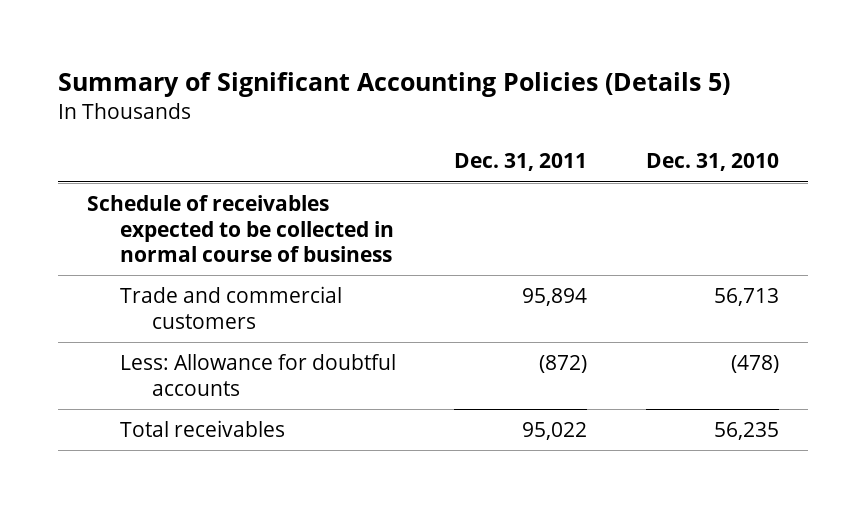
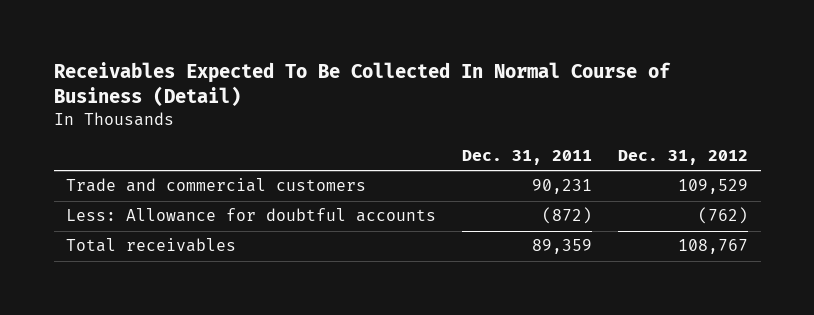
- Summary of Significant Accounting Policies (Details 5)
+ Receivables Expected To Be Collected In Normal Course of Business (Detail)
- | Dec. 31, 2011 | Dec. 31, 2010
+ | Dec. 31, 2011 | Dec. 31, 2012
- Schedule of receivables expected to be collected in normal course of business
- Trade and commercial customers | 95,894 | 56,713
+ Trade and commercial customers | 90,231 | 109,529
- Total receivables | 95,022 | 56,235
+ Total receivables | 89,359 | 108,767

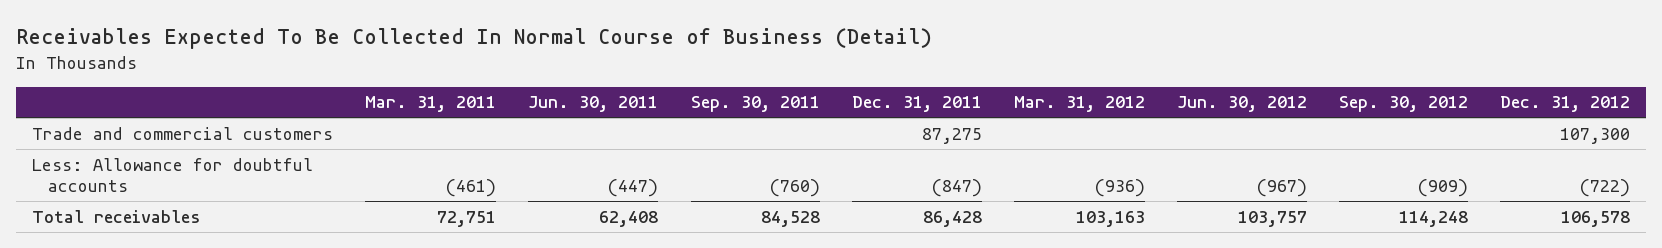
- | Dec. 31, 2011 | Dec. 31, 2012
+ | Mar. 31, 2011 | Jun. 30, 2011 | Sep. 30, 2011 | Dec. 31, 2011 | Mar. 31, 2012 | Jun. 30, 2012 | Sep. 30, 2012 | Dec. 31, 2012
- Trade and commercial customers | 90,231 | 109,529
- Less: Allowance for doubtful accounts | (872) | (762)
- Total receivables | 89,359 | 108,767
+ Trade and commercial customers | | | | 87,275 | | | | 107,300
+ Less: Allowance for doubtful accounts | (461) | (447) | (760) | (847) | (936) | (967) | (909) | (722)
+ Total receivables | 72,751 | 62,408 | 84,528 | 86,428 | 103,163 | 103,757 | 114,248 | 106,578

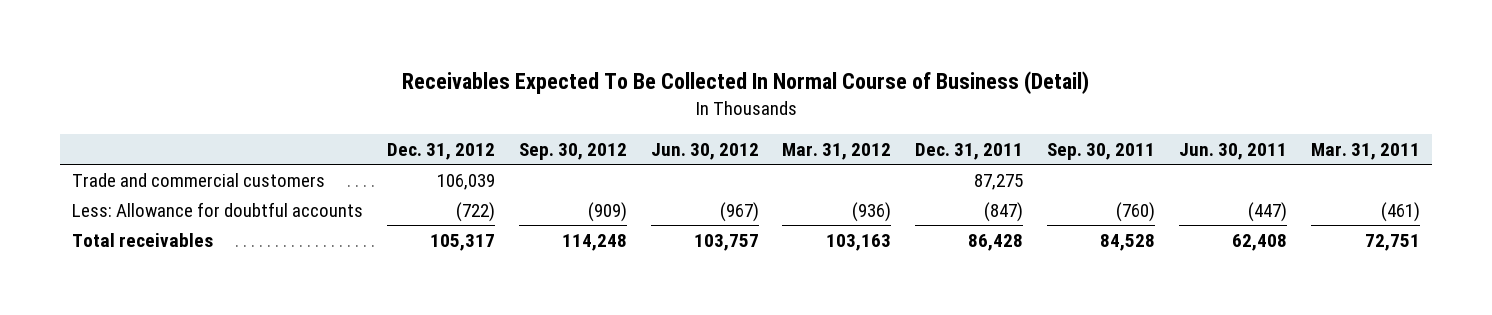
- | Mar. 31, 2011 | Jun. 30, 2011 | Sep. 30, 2011 | Dec. 31, 2011 | Mar. 31, 2012 | Jun. 30, 2012 | Sep. 30, 2012 | Dec. 31, 2012
+ | Dec. 31, 2012 | Sep. 30, 2012 | Jun. 30, 2012 | Mar. 31, 2012 | Dec. 31, 2011 | Sep. 30, 2011 | Jun. 30, 2011 | Mar. 31, 2011
- Trade and commercial customers | | | | 87,275 | | | | 107,300
+ Trade and commercial customers | 106,039 | | | | 87,275 | | |
- Total receivables | 72,751 | 62,408 | 84,528 | 86,428 | 103,163 | 103,757 | 114,248 | 106,578
+ Total receivables | 105,317 | 114,248 | 103,757 | 103,163 | 86,428 | 84,528 | 62,408 | 72,751

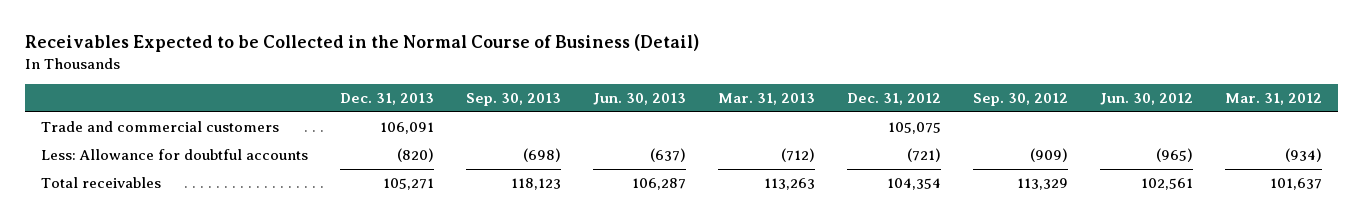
- Receivables Expected To Be Collected In Normal Course of Business (Detail)
+ Receivables Expected to be Collected in the Normal Course of Business (Detail)
- | Dec. 31, 2012 | Sep. 30, 2012 | Jun. 30, 2012 | Mar. 31, 2012 | Dec. 31, 2011 | Sep. 30, 2011 | Jun. 30, 2011 | Mar. 31, 2011
+ | Dec. 31, 2013 | Sep. 30, 2013 | Jun. 30, 2013 | Mar. 31, 2013 | Dec. 31, 2012 | Sep. 30, 2012 | Jun. 30, 2012 | Mar. 31, 2012
- Trade and commercial customers | 106,039 | | | | 87,275 | | |
- Less: Allowance for doubtful accounts | (722) | (909) | (967) | (936) | (847) | (760) | (447) | (461)
- Total receivables | 105,317 | 114,248 | 103,757 | 103,163 | 86,428 | 84,528 | 62,408 | 72,751
+ Trade and commercial customers | 106,091 | | | | 105,075 | | |
+ Less: Allowance for doubtful accounts | (820) | (698) | (637) | (712) | (721) | (909) | (965) | (934)
+ Total receivables | 105,271 | 118,123 | 106,287 | 113,263 | 104,354 | 113,329 | 102,561 | 101,637

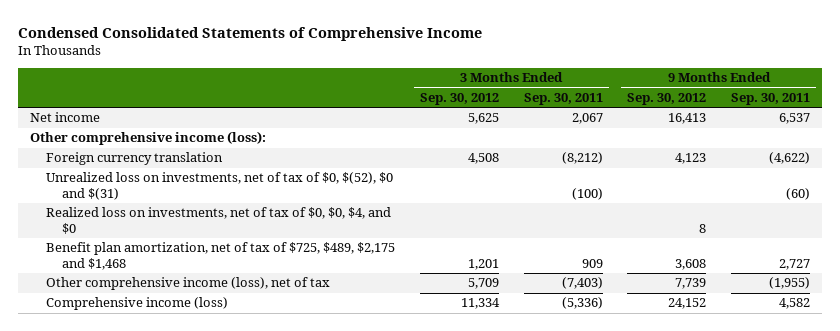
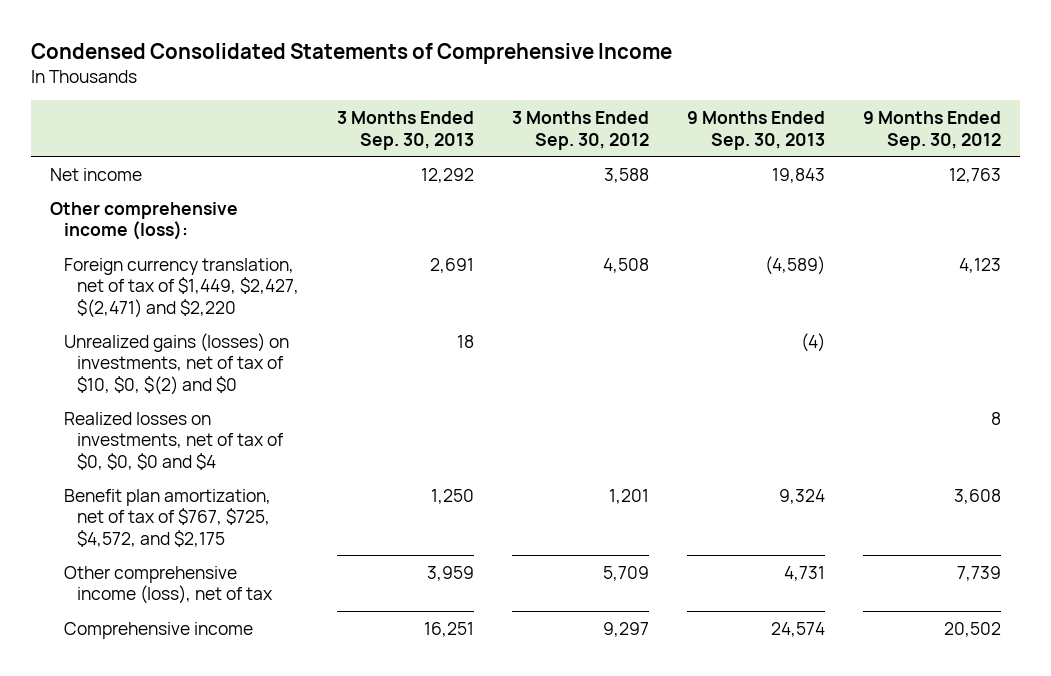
- | 3 Months Ended Sep. 30, 2012 | 3 Months Ended Sep. 30, 2011 | 9 Months Ended Sep. 30, 2012 | 9 Months Ended Sep. 30, 2011
+ | 3 Months Ended Sep. 30, 2013 | 3 Months Ended Sep. 30, 2012 | 9 Months Ended Sep. 30, 2013 | 9 Months Ended Sep. 30, 2012
- Net income | 5,625 | 2,067 | 16,413 | 6,537
+ Net income | 12,292 | 3,588 | 19,843 | 12,763
- Foreign currency translation | 4,508 | (8,212) | 4,123 | (4,622)
- Unrealized loss on investments, net of tax of $0, $(52), $0 and $(31) | | (100) | | (60)
- Realized loss on investments, net of tax of $0, $0, $4, and $0 | | | 8 |
- Benefit plan amortization, net of tax of $725, $489, $2,175 and $1,468 | 1,201 | 909 | 3,608 | 2,727
+ Foreign currency translation, net of tax of $1,449, $2,427, $(2,471) and $2,220 | 2,691 | 4,508 | (4,589) | 4,123
+ Unrealized gains (losses) on investments, net of tax of $10, $0, $(2) and $0 | 18 | | (4) |
+ Realized losses on investments, net of tax of $0, $0, $0 and $4 | | | | 8
+ Benefit plan amortization, net of tax of $767, $725, $4,572, and $2,175 | 1,250 | 1,201 | 9,324 | 3,608
- Comprehensive income (loss) | 11,334 | (5,336) | 24,152 | 4,582
+ Comprehensive income | 16,251 | 9,297 | 24,574 | 20,502

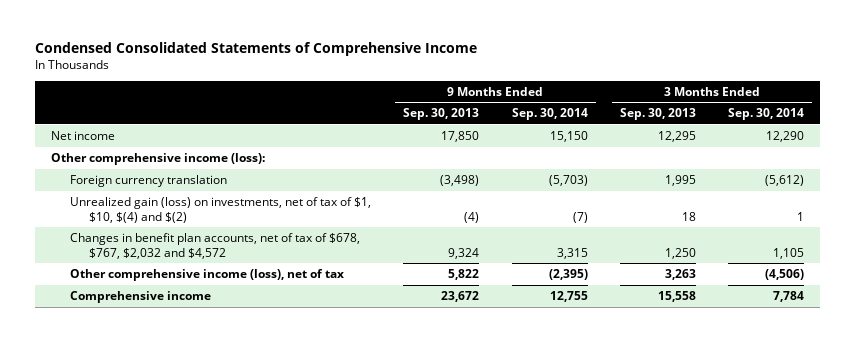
- | 3 Months Ended Sep. 30, 2013 | 3 Months Ended Sep. 30, 2012 | 9 Months Ended Sep. 30, 2013 | 9 Months Ended Sep. 30, 2012
+ | 9 Months Ended Sep. 30, 2013 | 9 Months Ended Sep. 30, 2014 | 3 Months Ended Sep. 30, 2013 | 3 Months Ended Sep. 30, 2014
- Net income | 12,292 | 3,588 | 19,843 | 12,763
+ Net income | 17,850 | 15,150 | 12,295 | 12,290
- Foreign currency translation, net of tax of $1,449, $2,427, $(2,471) and $2,220 | 2,691 | 4,508 | (4,589) | 4,123
- Unrealized gains (losses) on investments, net of tax of $10, $0, $(2) and $0 | 18 | | (4) |
- Realized losses on investments, net of tax of $0, $0, $0 and $4 | | | | 8
- Benefit plan amortization, net of tax of $767, $725, $4,572, and $2,175 | 1,250 | 1,201 | 9,324 | 3,608
- Other comprehensive income (loss), net of tax | 3,959 | 5,709 | 4,731 | 7,739
- Comprehensive income | 16,251 | 9,297 | 24,574 | 20,502
+ Foreign currency translation | (3,498) | (5,703) | 1,995 | (5,612)
+ Unrealized gain (loss) on investments, net of tax of $1, $10, $(4) and $(2) | (4) | (7) | 18 | 1
+ Changes in benefit plan accounts, net of tax of $678, $767, $2,032 and $4,572 | 9,324 | 3,315 | 1,250 | 1,105
+ Other comprehensive income (loss), net of tax | 5,822 | (2,395) | 3,263 | (4,506)
+ Comprehensive income | 23,672 | 12,755 | 15,558 | 7,784

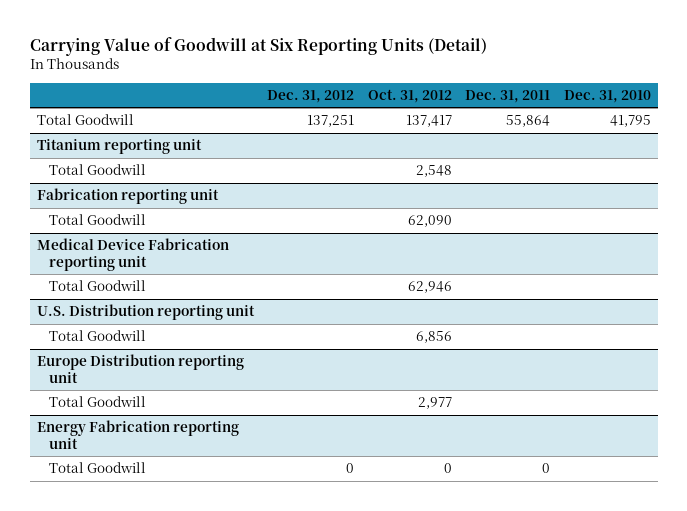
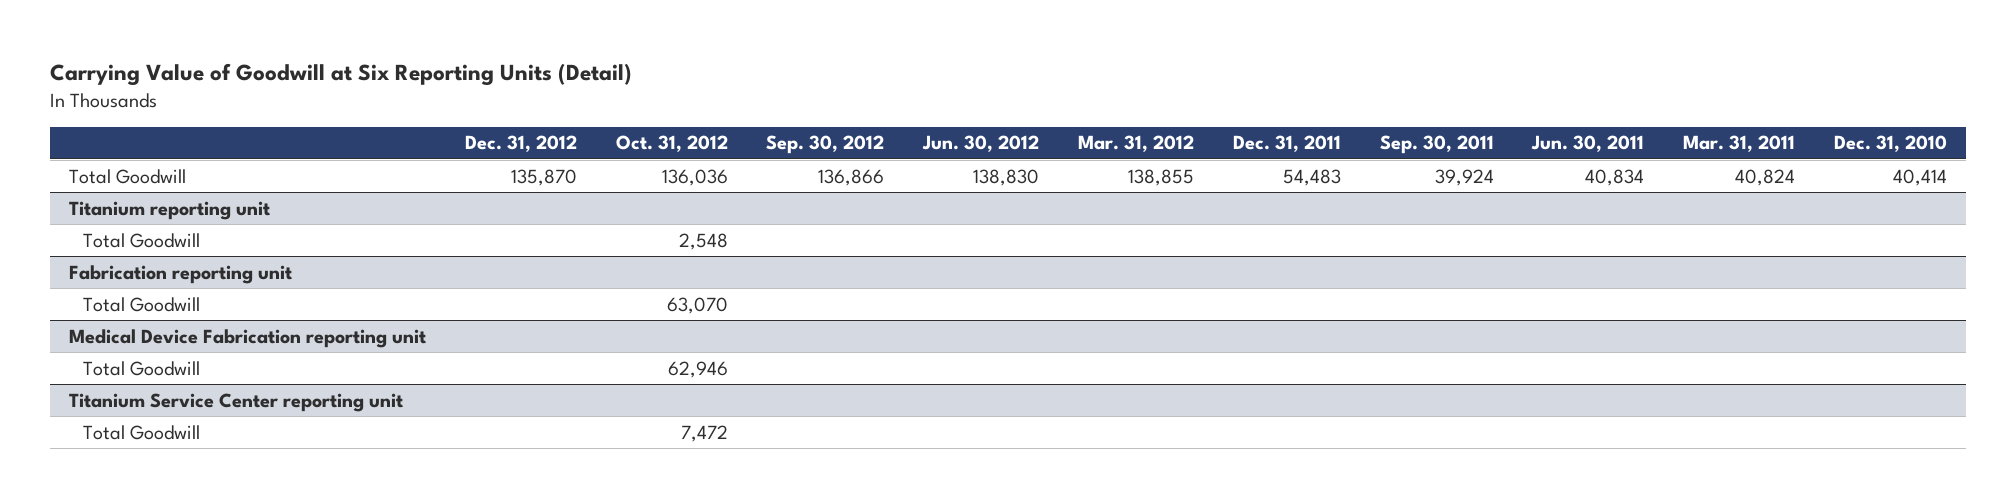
- | Dec. 31, 2012 | Oct. 31, 2012 | Dec. 31, 2011 | Dec. 31, 2010
+ | Dec. 31, 2012 | Oct. 31, 2012 | Sep. 30, 2012 | Jun. 30, 2012 | Mar. 31, 2012 | Dec. 31, 2011 | Sep. 30, 2011 | Jun. 30, 2011 | Mar. 31, 2011 | Dec. 31, 2010
- Total Goodwill | 137,251 | 137,417 | 55,864 | 41,795
+ Total Goodwill | 135,870 | 136,036 | 136,866 | 138,830 | 138,855 | 54,483 | 39,924 | 40,834 | 40,824 | 40,414
@ Fabrication reporting unit
- Total Goodwill | | 62,090 | |
+ Total Goodwill | | 63,070 | | | | | | | |
- U.S. Distribution reporting unit
- Total Goodwill | | 6,856 | |
- Europe Distribution reporting unit
- Total Goodwill | | 2,977 | |
- Energy Fabrication reporting unit
- Total Goodwill | 0 | 0 | 0 |
+ Titanium Service Center reporting unit
+ Total Goodwill | | 7,472 | | | | | | | |

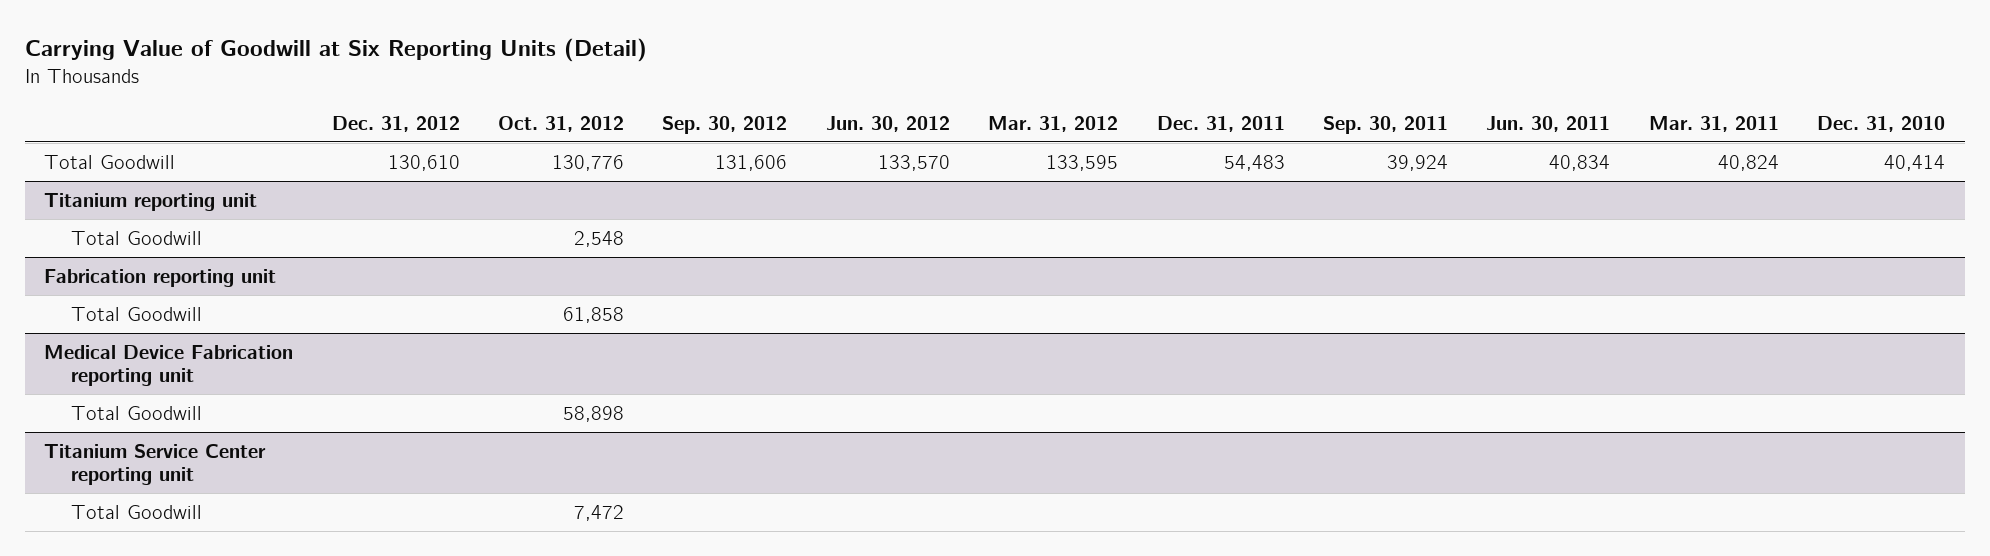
- Total Goodwill | 135,870 | 136,036 | 136,866 | 138,830 | 138,855 | 54,483 | 39,924 | 40,834 | 40,824 | 40,414
+ Total Goodwill | 130,610 | 130,776 | 131,606 | 133,570 | 133,595 | 54,483 | 39,924 | 40,834 | 40,824 | 40,414
@ Fabrication reporting unit
- Total Goodwill | | 63,070 | | | | | | | |
+ Total Goodwill | | 61,858 | | | | | | | |
@ Medical Device Fabrication reporting unit
- Total Goodwill | | 62,946 | | | | | | | |
+ Total Goodwill | | 58,898 | | | | | | | |

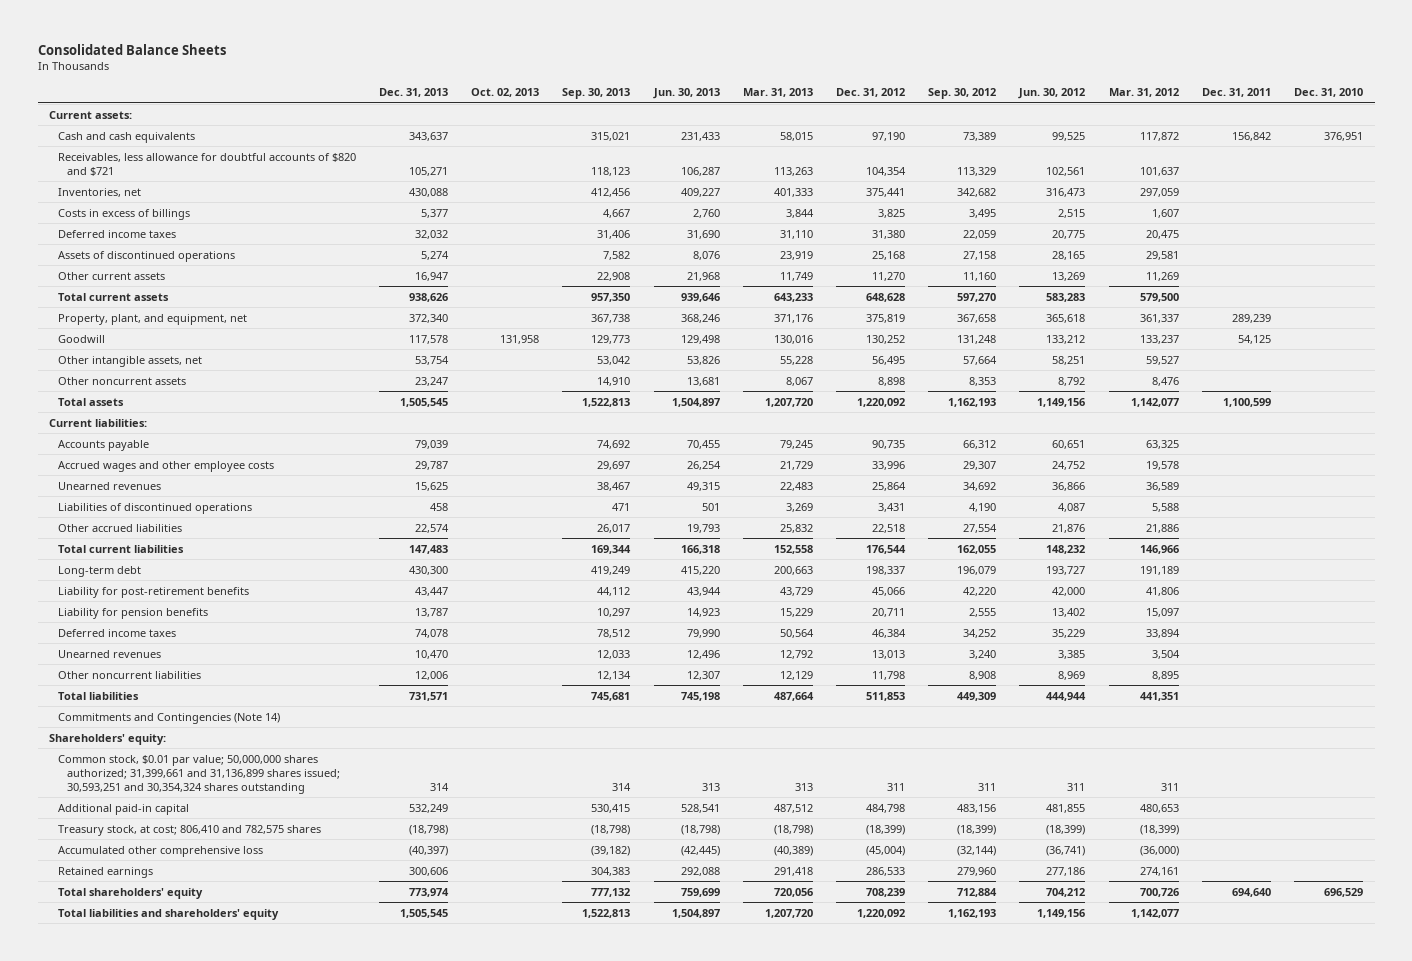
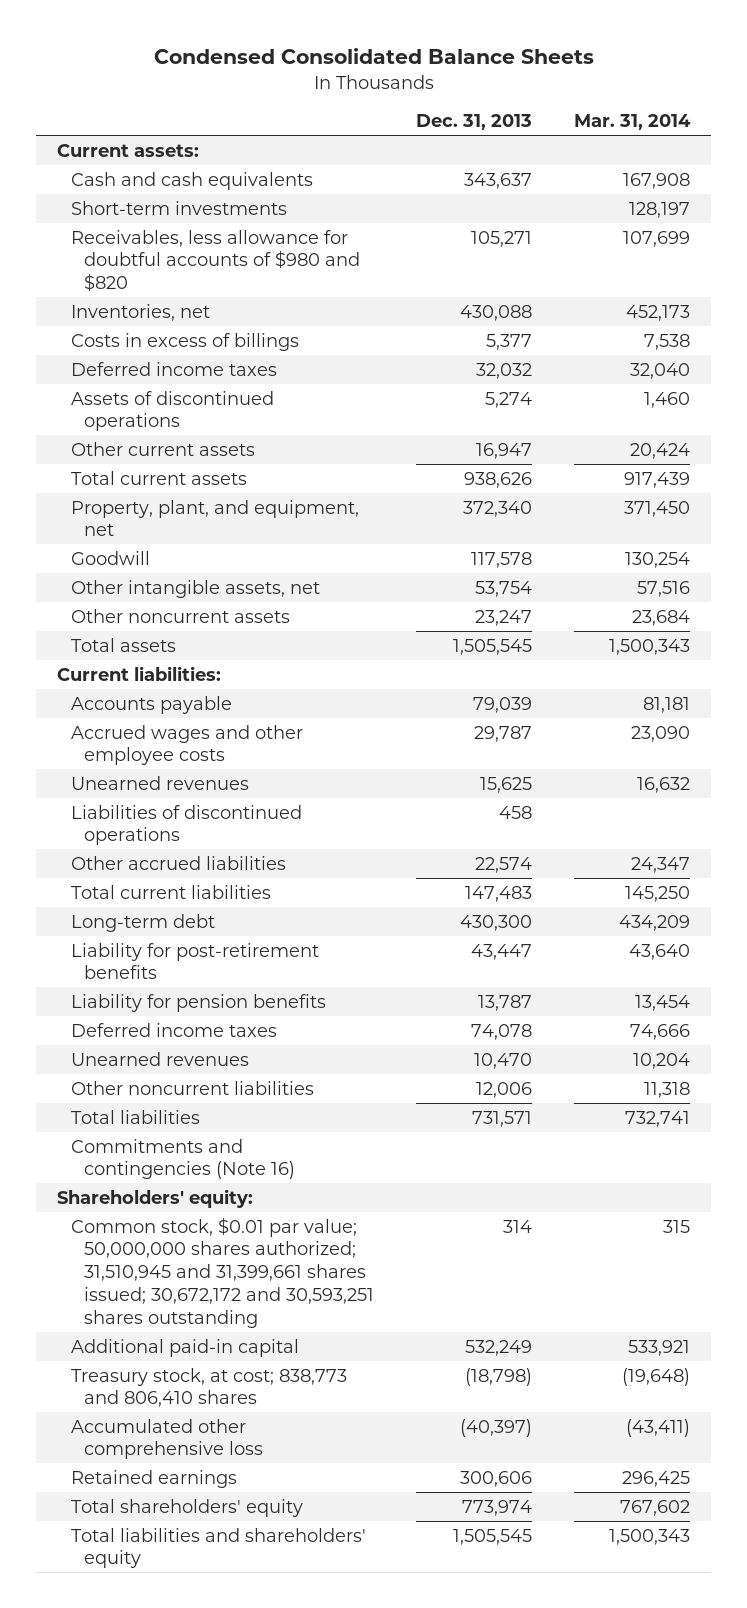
- Consolidated Balance Sheets
+ Condensed Consolidated Balance Sheets
- | Dec. 31, 2013 | Oct. 02, 2013 | Sep. 30, 2013 | Jun. 30, 2013 | Mar. 31, 2013 | Dec. 31, 2012 | Sep. 30, 2012 | Jun. 30, 2012 | Mar. 31, 2012 | Dec. 31, 2011 | Dec. 31, 2010
+ | Dec. 31, 2013 | Mar. 31, 2014
- Receivables, less allowance for doubtful accounts of $820 and $721 | 105,271 | | 118,123 | 106,287 | 113,263 | 104,354 | 113,329 | 102,561 | 101,637 | |
+ Short-term investments | | 128,197
+ Receivables, less allowance for doubtful accounts of $980 and $820 | 105,271 | 107,699
- Commitments and Contingencies (Note 14)
+ Commitments and contingencies (Note 16)
- Common stock, $0.01 par value; 50,000,000 shares authorized; 31,399,661 and 31,136,899 shares issued; 30,593,251 and 30,354,324 shares outstanding | 314 | | 314 | 313 | 313 | 311 | 311 | 311 | 311 | |
+ Common stock, $0.01 par value; 50,000,000 shares authorized; 31,510,945 and 31,399,661 shares issued; 30,672,172 and 30,593,251 shares outstanding | 314 | 315
- Treasury stock, at cost; 806,410 and 782,575 shares | (18,798) | | (18,798) | (18,798) | (18,798) | (18,399) | (18,399) | (18,399) | (18,399) | |
+ Treasury stock, at cost; 838,773 and 806,410 shares | (18,798) | (19,648)

